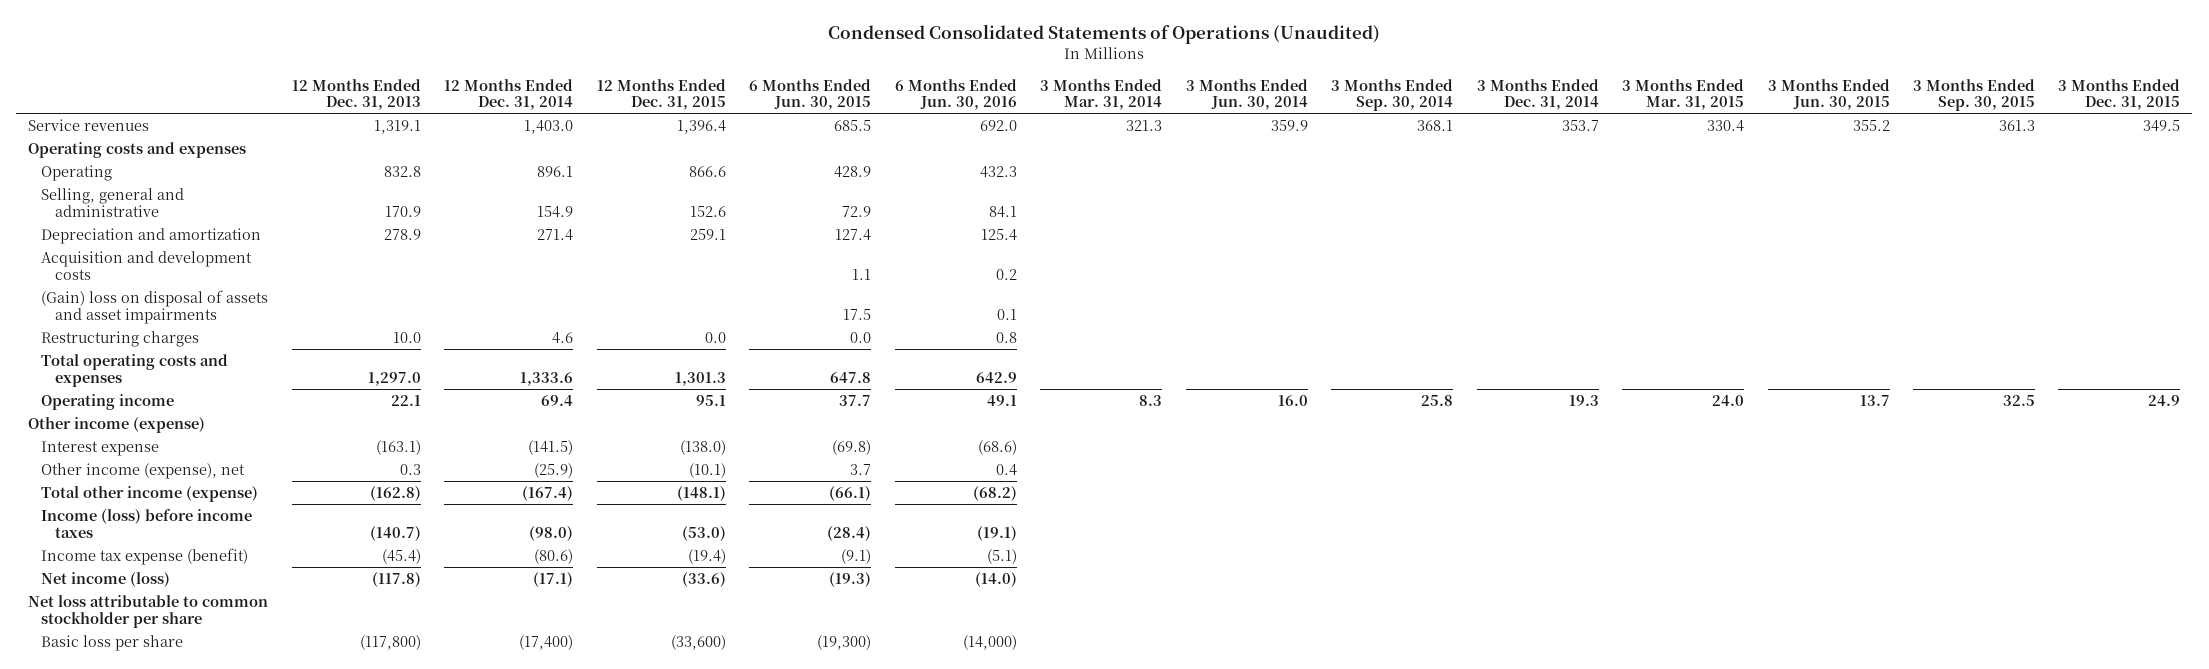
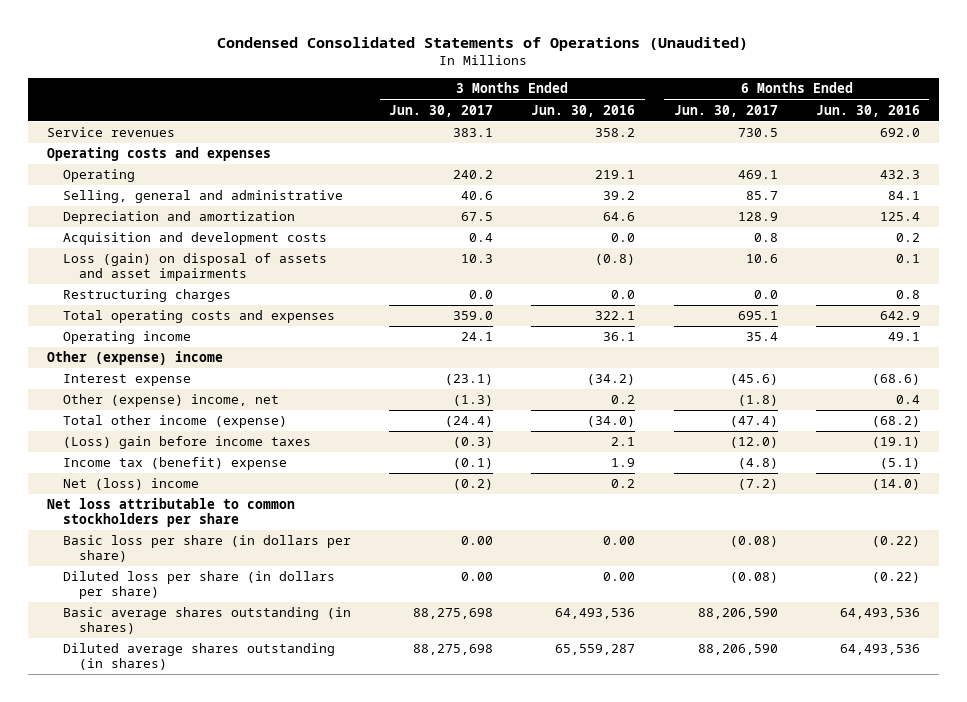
- | 12 Months Ended Dec. 31, 2013 | 12 Months Ended Dec. 31, 2014 | 12 Months Ended Dec. 31, 2015 | 6 Months Ended Jun. 30, 2015 | 6 Months Ended Jun. 30, 2016 | 3 Months Ended Mar. 31, 2014 | 3 Months Ended Jun. 30, 2014 | 3 Months Ended Sep. 30, 2014 | 3 Months Ended Dec. 31, 2014 | 3 Months Ended Mar. 31, 2015 | 3 Months Ended Jun. 30, 2015 | 3 Months Ended Sep. 30, 2015 | 3 Months Ended Dec. 31, 2015
+ | 3 Months Ended Jun. 30, 2017 | 3 Months Ended Jun. 30, 2016 | 6 Months Ended Jun. 30, 2017 | 6 Months Ended Jun. 30, 2016
- (Gain) loss on disposal of assets and asset impairments | | | | 17.5 | 0.1 | | | | | | | |
+ Loss (gain) on disposal of assets and asset impairments | 10.3 | (0.8) | 10.6 | 0.1
- Other income (expense)
+ Other (expense) income
- Other income (expense), net | 0.3 | (25.9) | (10.1) | 3.7 | 0.4 | | | | | | | |
+ Other (expense) income, net | (1.3) | 0.2 | (1.8) | 0.4
- Income (loss) before income taxes | (140.7) | (98.0) | (53.0) | (28.4) | (19.1) | | | | | | | |
- Income tax expense (benefit) | (45.4) | (80.6) | (19.4) | (9.1) | (5.1) | | | | | | | |
- Net income (loss) | (117.8) | (17.1) | (33.6) | (19.3) | (14.0) | | | | | | | |
- Net loss attributable to common stockholder per share
- Basic loss per share | (117,800) | (17,400) | (33,600) | (19,300) | (14,000) | | | | | | | |
+ (Loss) gain before income taxes | (0.3) | 2.1 | (12.0) | (19.1)
+ Income tax (benefit) expense | (0.1) | 1.9 | (4.8) | (5.1)
+ Net (loss) income | (0.2) | 0.2 | (7.2) | (14.0)
+ Net loss attributable to common stockholders per share
+ Basic loss per share (in dollars per share) | 0.00 | 0.00 | (0.08) | (0.22)
+ Diluted loss per share (in dollars per share) | 0.00 | 0.00 | (0.08) | (0.22)
+ Basic average shares outstanding (in shares) | 88,275,698 | 64,493,536 | 88,206,590 | 64,493,536
+ Diluted average shares outstanding (in shares) | 88,275,698 | 65,559,287 | 88,206,590 | 64,493,536

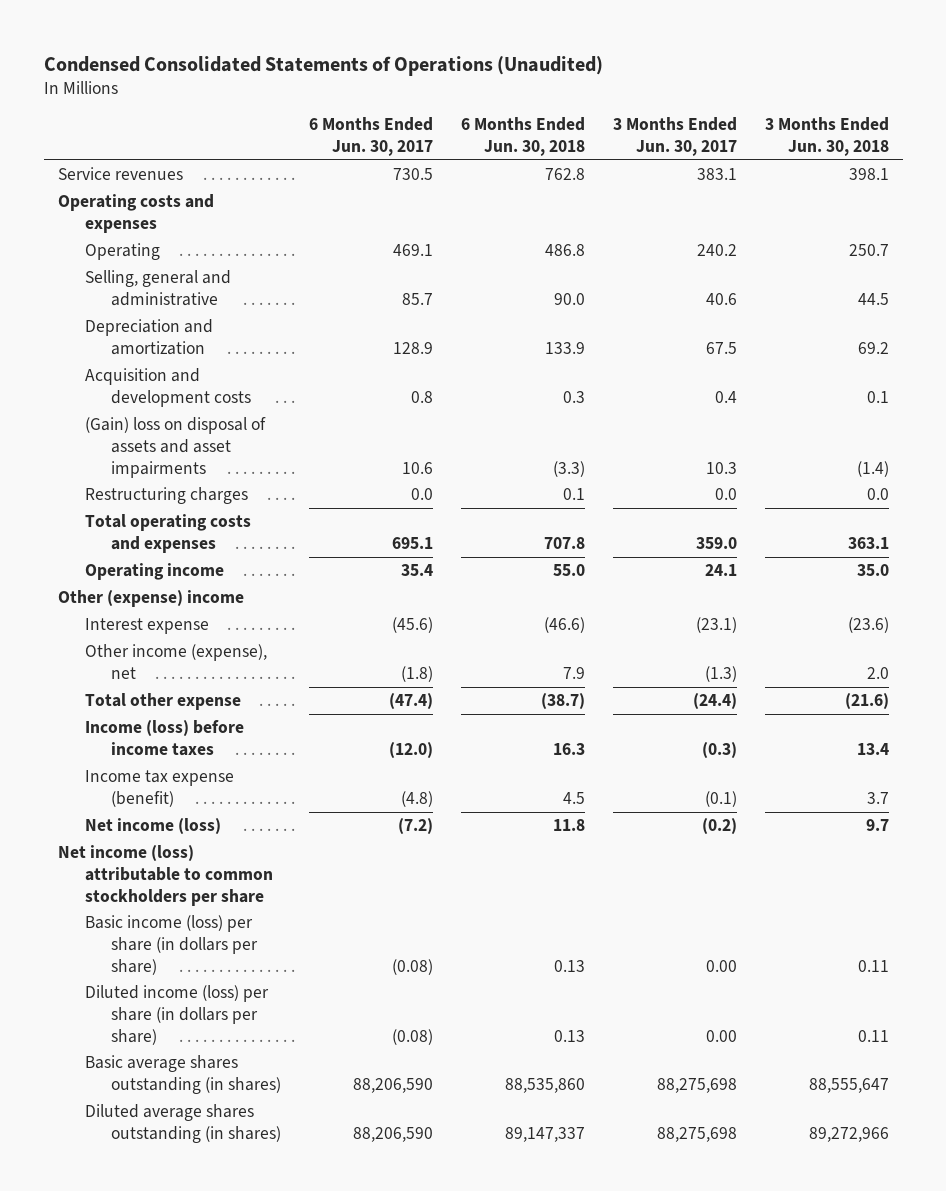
- | 3 Months Ended Jun. 30, 2017 | 3 Months Ended Jun. 30, 2016 | 6 Months Ended Jun. 30, 2017 | 6 Months Ended Jun. 30, 2016
+ | 6 Months Ended Jun. 30, 2017 | 6 Months Ended Jun. 30, 2018 | 3 Months Ended Jun. 30, 2017 | 3 Months Ended Jun. 30, 2018
- Loss (gain) on disposal of assets and asset impairments | 10.3 | (0.8) | 10.6 | 0.1
+ (Gain) loss on disposal of assets and asset impairments | 10.6 | (3.3) | 10.3 | (1.4)
- Other (expense) income, net | (1.3) | 0.2 | (1.8) | 0.4
- Total other income (expense) | (24.4) | (34.0) | (47.4) | (68.2)
- (Loss) gain before income taxes | (0.3) | 2.1 | (12.0) | (19.1)
- Income tax (benefit) expense | (0.1) | 1.9 | (4.8) | (5.1)
- Net (loss) income | (0.2) | 0.2 | (7.2) | (14.0)
- Net loss attributable to common stockholders per share
- Basic loss per share (in dollars per share) | 0.00 | 0.00 | (0.08) | (0.22)
- Diluted loss per share (in dollars per share) | 0.00 | 0.00 | (0.08) | (0.22)
+ Other income (expense), net | (1.8) | 7.9 | (1.3) | 2.0
+ Total other expense | (47.4) | (38.7) | (24.4) | (21.6)
+ Income (loss) before income taxes | (12.0) | 16.3 | (0.3) | 13.4
+ Income tax expense (benefit) | (4.8) | 4.5 | (0.1) | 3.7
+ Net income (loss) | (7.2) | 11.8 | (0.2) | 9.7
+ Net income (loss) attributable to common stockholders per share
+ Basic income (loss) per share (in dollars per share) | (0.08) | 0.13 | 0.00 | 0.11
+ Diluted income (loss) per share (in dollars per share) | (0.08) | 0.13 | 0.00 | 0.11

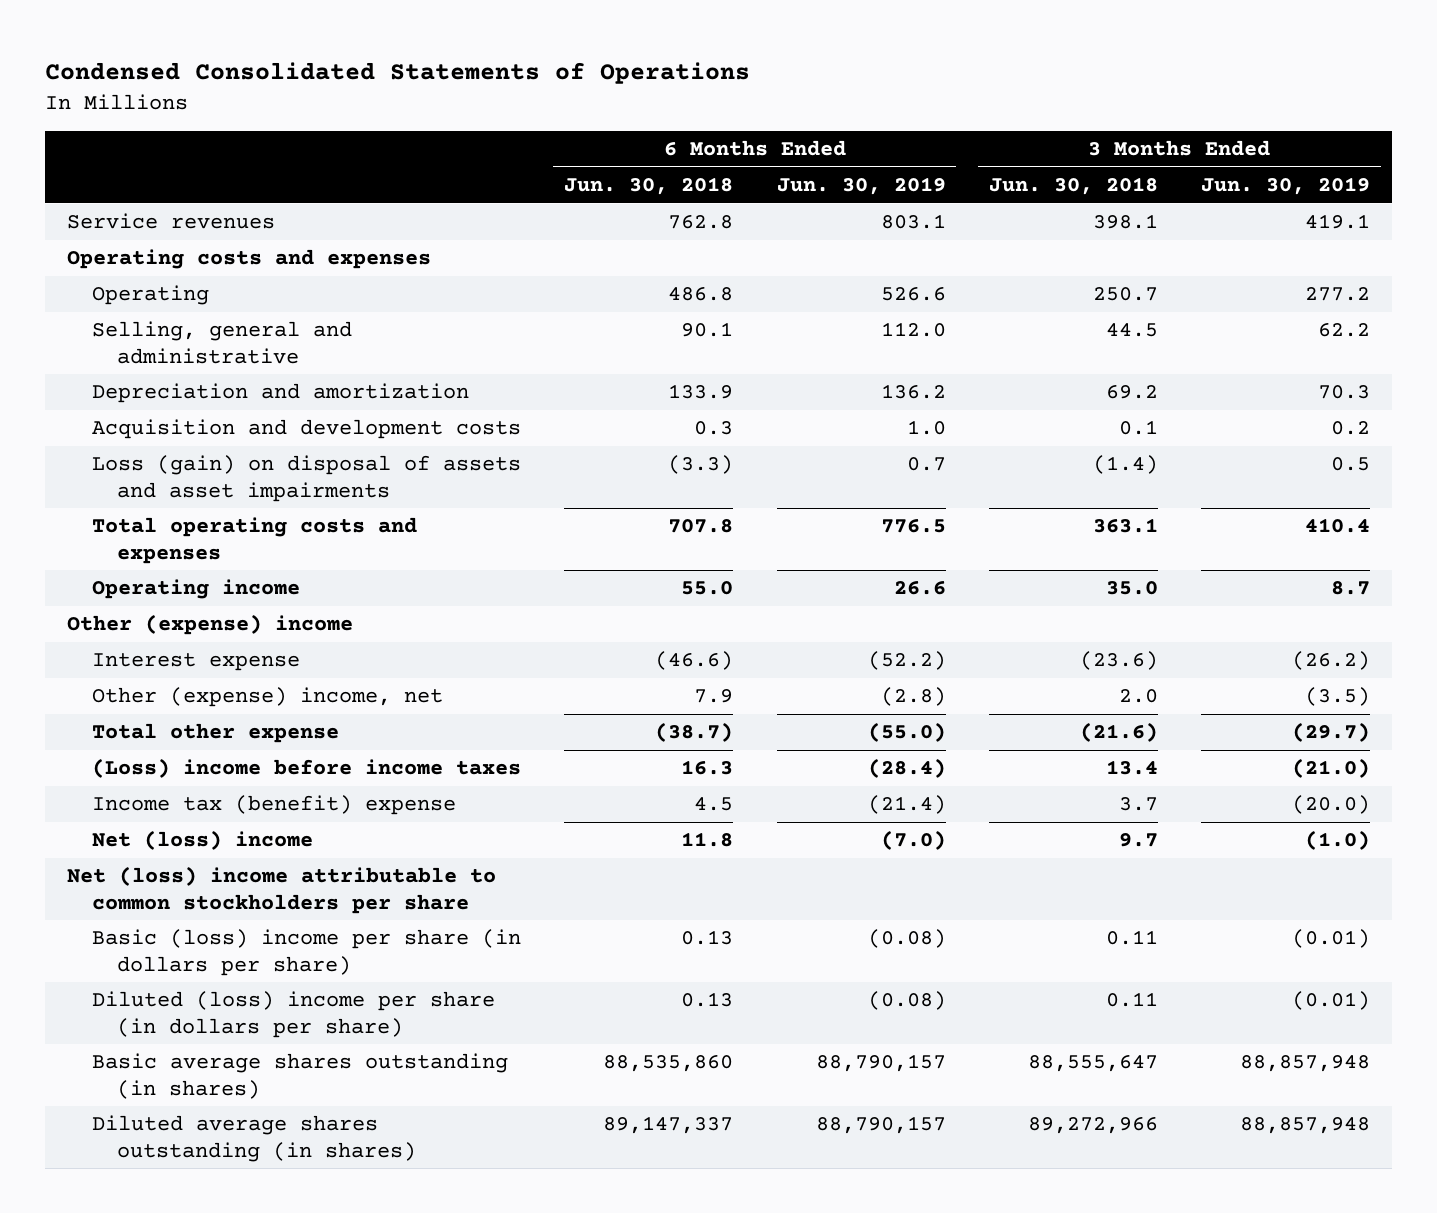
- Condensed Consolidated Statements of Operations (Unaudited)
+ Condensed Consolidated Statements of Operations
- | 6 Months Ended Jun. 30, 2017 | 6 Months Ended Jun. 30, 2018 | 3 Months Ended Jun. 30, 2017 | 3 Months Ended Jun. 30, 2018
+ | 6 Months Ended Jun. 30, 2018 | 6 Months Ended Jun. 30, 2019 | 3 Months Ended Jun. 30, 2018 | 3 Months Ended Jun. 30, 2019
- Selling, general and administrative | 85.7 | 90.0 | 40.6 | 44.5
+ Selling, general and administrative | 90.1 | 112.0 | 44.5 | 62.2
- (Gain) loss on disposal of assets and asset impairments | 10.6 | (3.3) | 10.3 | (1.4)
- Restructuring charges | 0.0 | 0.1 | 0.0 | 0.0
+ Loss (gain) on disposal of assets and asset impairments | (3.3) | 0.7 | (1.4) | 0.5
- Other income (expense), net | (1.8) | 7.9 | (1.3) | 2.0
+ Other (expense) income, net | 7.9 | (2.8) | 2.0 | (3.5)
- Income (loss) before income taxes | (12.0) | 16.3 | (0.3) | 13.4
- Income tax expense (benefit) | (4.8) | 4.5 | (0.1) | 3.7
- Net income (loss) | (7.2) | 11.8 | (0.2) | 9.7
- Net income (loss) attributable to common stockholders per share
- Basic income (loss) per share (in dollars per share) | (0.08) | 0.13 | 0.00 | 0.11
- Diluted income (loss) per share (in dollars per share) | (0.08) | 0.13 | 0.00 | 0.11
+ (Loss) income before income taxes | 16.3 | (28.4) | 13.4 | (21.0)
+ Income tax (benefit) expense | 4.5 | (21.4) | 3.7 | (20.0)
+ Net (loss) income | 11.8 | (7.0) | 9.7 | (1.0)
+ Net (loss) income attributable to common stockholders per share
+ Basic (loss) income per share (in dollars per share) | 0.13 | (0.08) | 0.11 | (0.01)
+ Diluted (loss) income per share (in dollars per share) | 0.13 | (0.08) | 0.11 | (0.01)

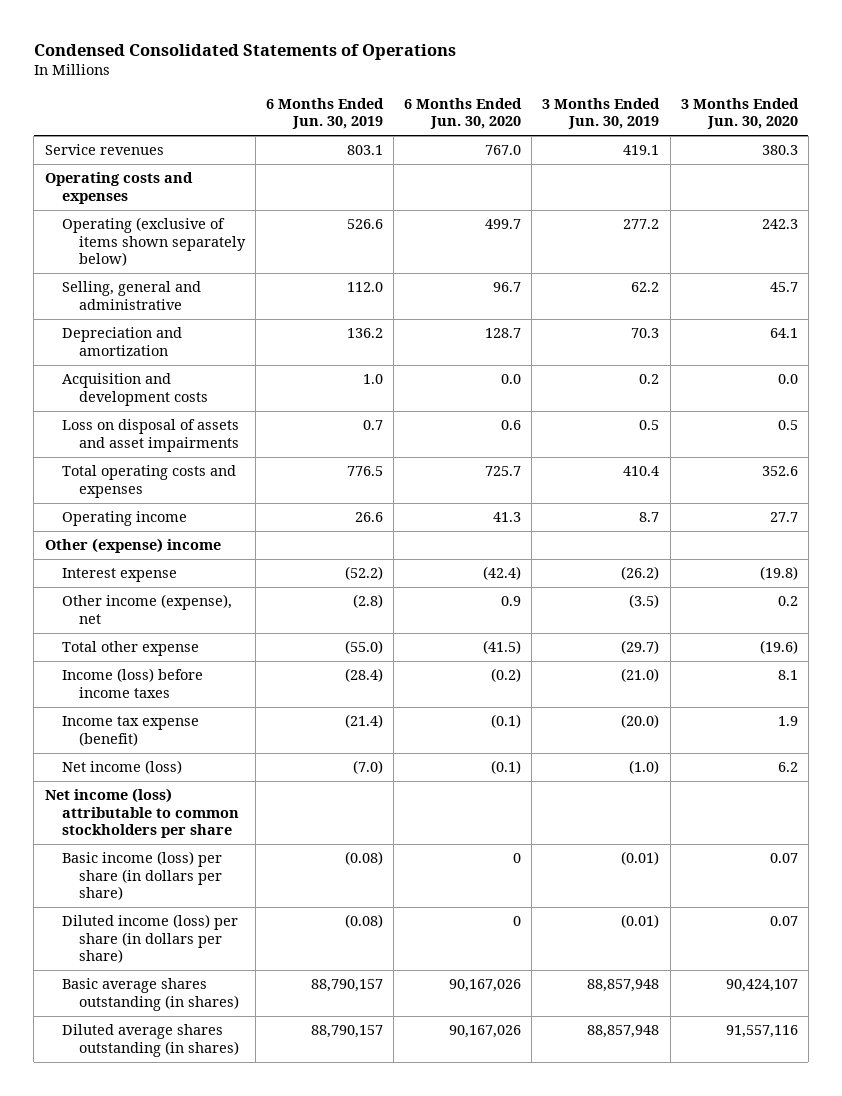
- | 6 Months Ended Jun. 30, 2018 | 6 Months Ended Jun. 30, 2019 | 3 Months Ended Jun. 30, 2018 | 3 Months Ended Jun. 30, 2019
+ | 6 Months Ended Jun. 30, 2019 | 6 Months Ended Jun. 30, 2020 | 3 Months Ended Jun. 30, 2019 | 3 Months Ended Jun. 30, 2020
- Operating | 486.8 | 526.6 | 250.7 | 277.2
+ Operating (exclusive of items shown separately below) | 526.6 | 499.7 | 277.2 | 242.3
- Loss (gain) on disposal of assets and asset impairments | (3.3) | 0.7 | (1.4) | 0.5
+ Loss on disposal of assets and asset impairments | 0.7 | 0.6 | 0.5 | 0.5
- Other (expense) income, net | 7.9 | (2.8) | 2.0 | (3.5)
+ Other income (expense), net | (2.8) | 0.9 | (3.5) | 0.2
- (Loss) income before income taxes | 16.3 | (28.4) | 13.4 | (21.0)
- Income tax (benefit) expense | 4.5 | (21.4) | 3.7 | (20.0)
- Net (loss) income | 11.8 | (7.0) | 9.7 | (1.0)
- Net (loss) income attributable to common stockholders per share
- Basic (loss) income per share (in dollars per share) | 0.13 | (0.08) | 0.11 | (0.01)
- Diluted (loss) income per share (in dollars per share) | 0.13 | (0.08) | 0.11 | (0.01)
+ Income (loss) before income taxes | (28.4) | (0.2) | (21.0) | 8.1
+ Income tax expense (benefit) | (21.4) | (0.1) | (20.0) | 1.9
+ Net income (loss) | (7.0) | (0.1) | (1.0) | 6.2
+ Net income (loss) attributable to common stockholders per share
+ Basic income (loss) per share (in dollars per share) | (0.08) | 0 | (0.01) | 0.07
+ Diluted income (loss) per share (in dollars per share) | (0.08) | 0 | (0.01) | 0.07

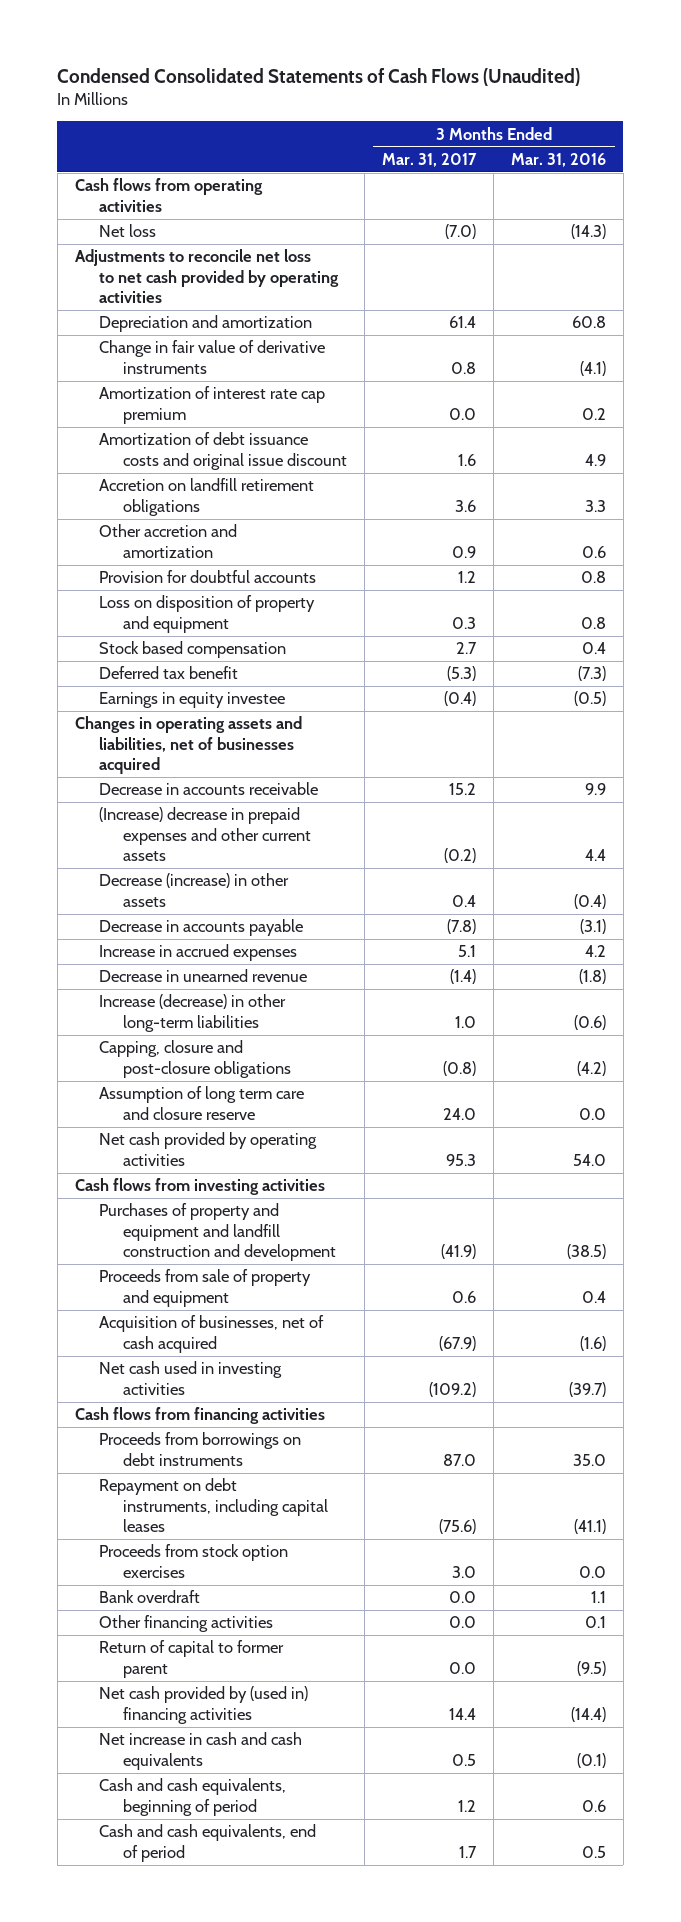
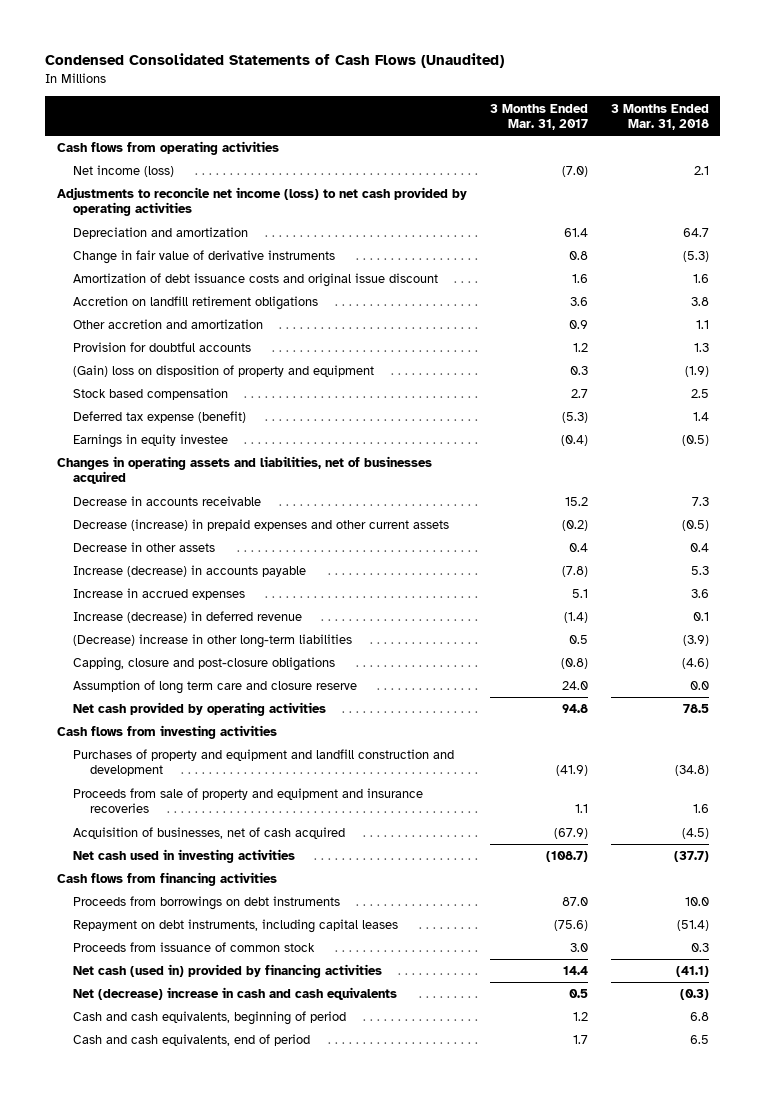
- | 3 Months Ended Mar. 31, 2017 | 3 Months Ended Mar. 31, 2016
+ | 3 Months Ended Mar. 31, 2017 | 3 Months Ended Mar. 31, 2018
- Net loss | (7.0) | (14.3)
- Adjustments to reconcile net loss to net cash provided by operating activities
+ Net income (loss) | (7.0) | 2.1
+ Adjustments to reconcile net income (loss) to net cash provided by operating activities
- Amortization of interest rate cap premium | 0.0 | 0.2
- Loss on disposition of property and equipment | 0.3 | 0.8
+ (Gain) loss on disposition of property and equipment | 0.3 | (1.9)
- Deferred tax benefit | (5.3) | (7.3)
+ Deferred tax expense (benefit) | (5.3) | 1.4
- (Increase) decrease in prepaid expenses and other current assets | (0.2) | 4.4
- Decrease (increase) in other assets | 0.4 | (0.4)
- Decrease in accounts payable | (7.8) | (3.1)
+ Decrease (increase) in prepaid expenses and other current assets | (0.2) | (0.5)
+ Decrease in other assets | 0.4 | 0.4
+ Increase (decrease) in accounts payable | (7.8) | 5.3
- Decrease in unearned revenue | (1.4) | (1.8)
- Increase (decrease) in other long-term liabilities | 1.0 | (0.6)
+ Increase (decrease) in deferred revenue | (1.4) | 0.1
+ (Decrease) increase in other long-term liabilities | 0.5 | (3.9)
- Net cash provided by operating activities | 95.3 | 54.0
+ Net cash provided by operating activities | 94.8 | 78.5
- Proceeds from sale of property and equipment | 0.6 | 0.4
+ Proceeds from sale of property and equipment and insurance recoveries | 1.1 | 1.6
- Net cash used in investing activities | (109.2) | (39.7)
+ Net cash used in investing activities | (108.7) | (37.7)
- Proceeds from stock option exercises | 3.0 | 0.0
- Bank overdraft | 0.0 | 1.1
- Other financing activities | 0.0 | 0.1
- Return of capital to former parent | 0.0 | (9.5)
- Net cash provided by (used in) financing activities | 14.4 | (14.4)
- Net increase in cash and cash equivalents | 0.5 | (0.1)
+ Proceeds from issuance of common stock | 3.0 | 0.3
+ Net cash (used in) provided by financing activities | 14.4 | (41.1)
+ Net (decrease) increase in cash and cash equivalents | 0.5 | (0.3)

